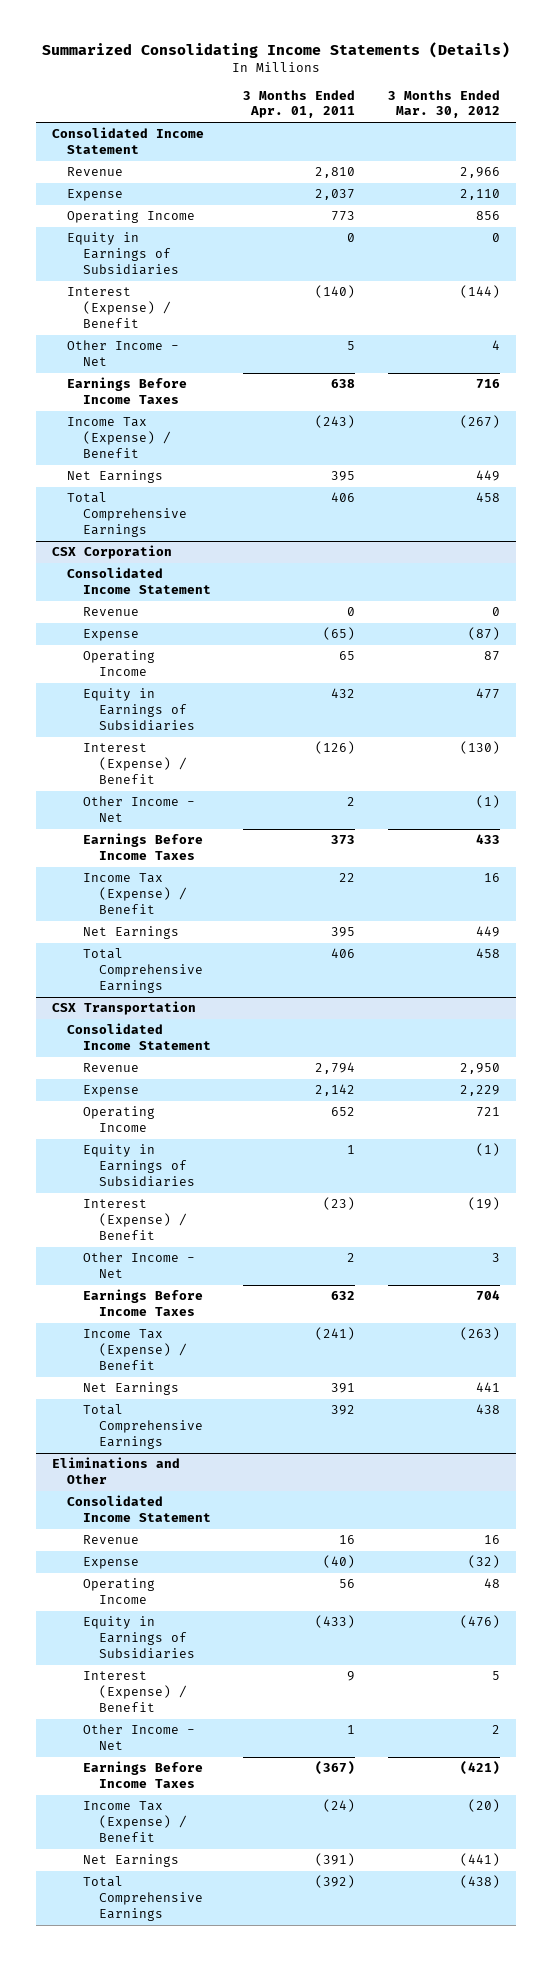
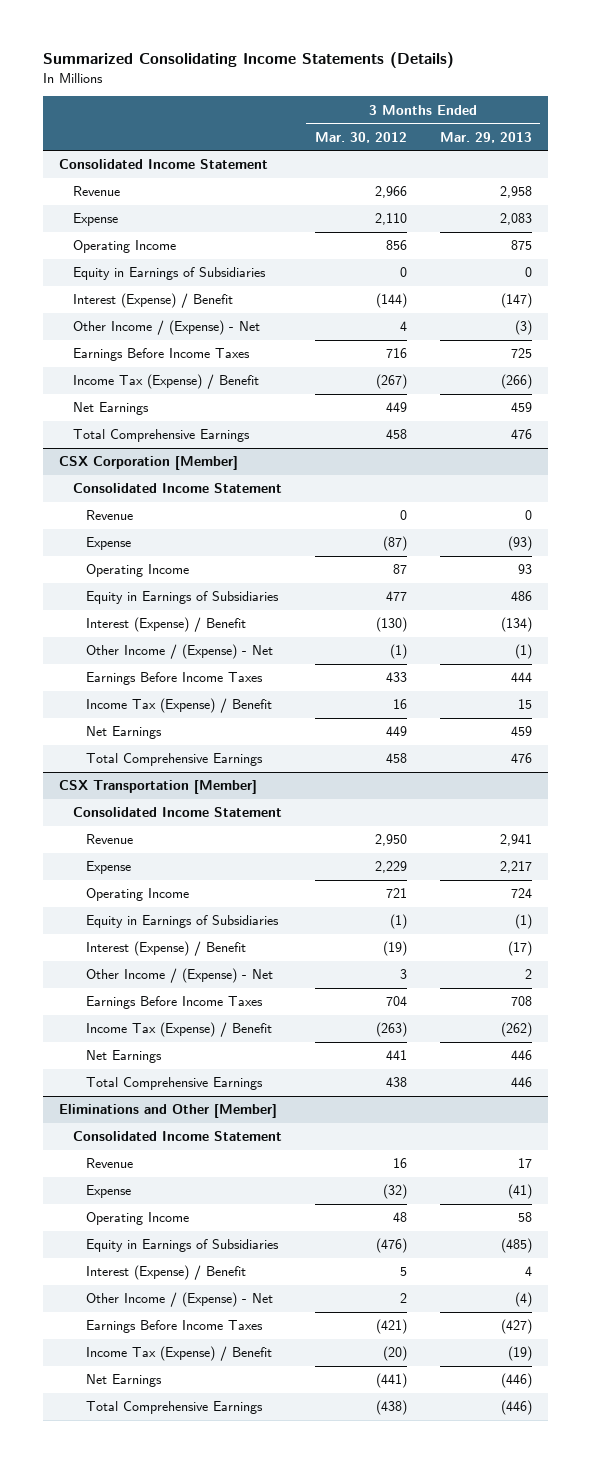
- | 3 Months Ended Apr. 01, 2011 | 3 Months Ended Mar. 30, 2012
+ | 3 Months Ended Mar. 30, 2012 | 3 Months Ended Mar. 29, 2013
- Other Income - Net | 5 | 4
+ Other Income / (Expense) - Net | 4 | (3)
- CSX Corporation
+ CSX Corporation [Member]
- Other Income - Net | 2 | (1)
+ Other Income / (Expense) - Net | (1) | (1)
- CSX Transportation
+ CSX Transportation [Member]
- Other Income - Net | 2 | 3
+ Other Income / (Expense) - Net | 3 | 2
- Eliminations and Other
+ Eliminations and Other [Member]
- Other Income - Net | 1 | 2
+ Other Income / (Expense) - Net | 2 | (4)

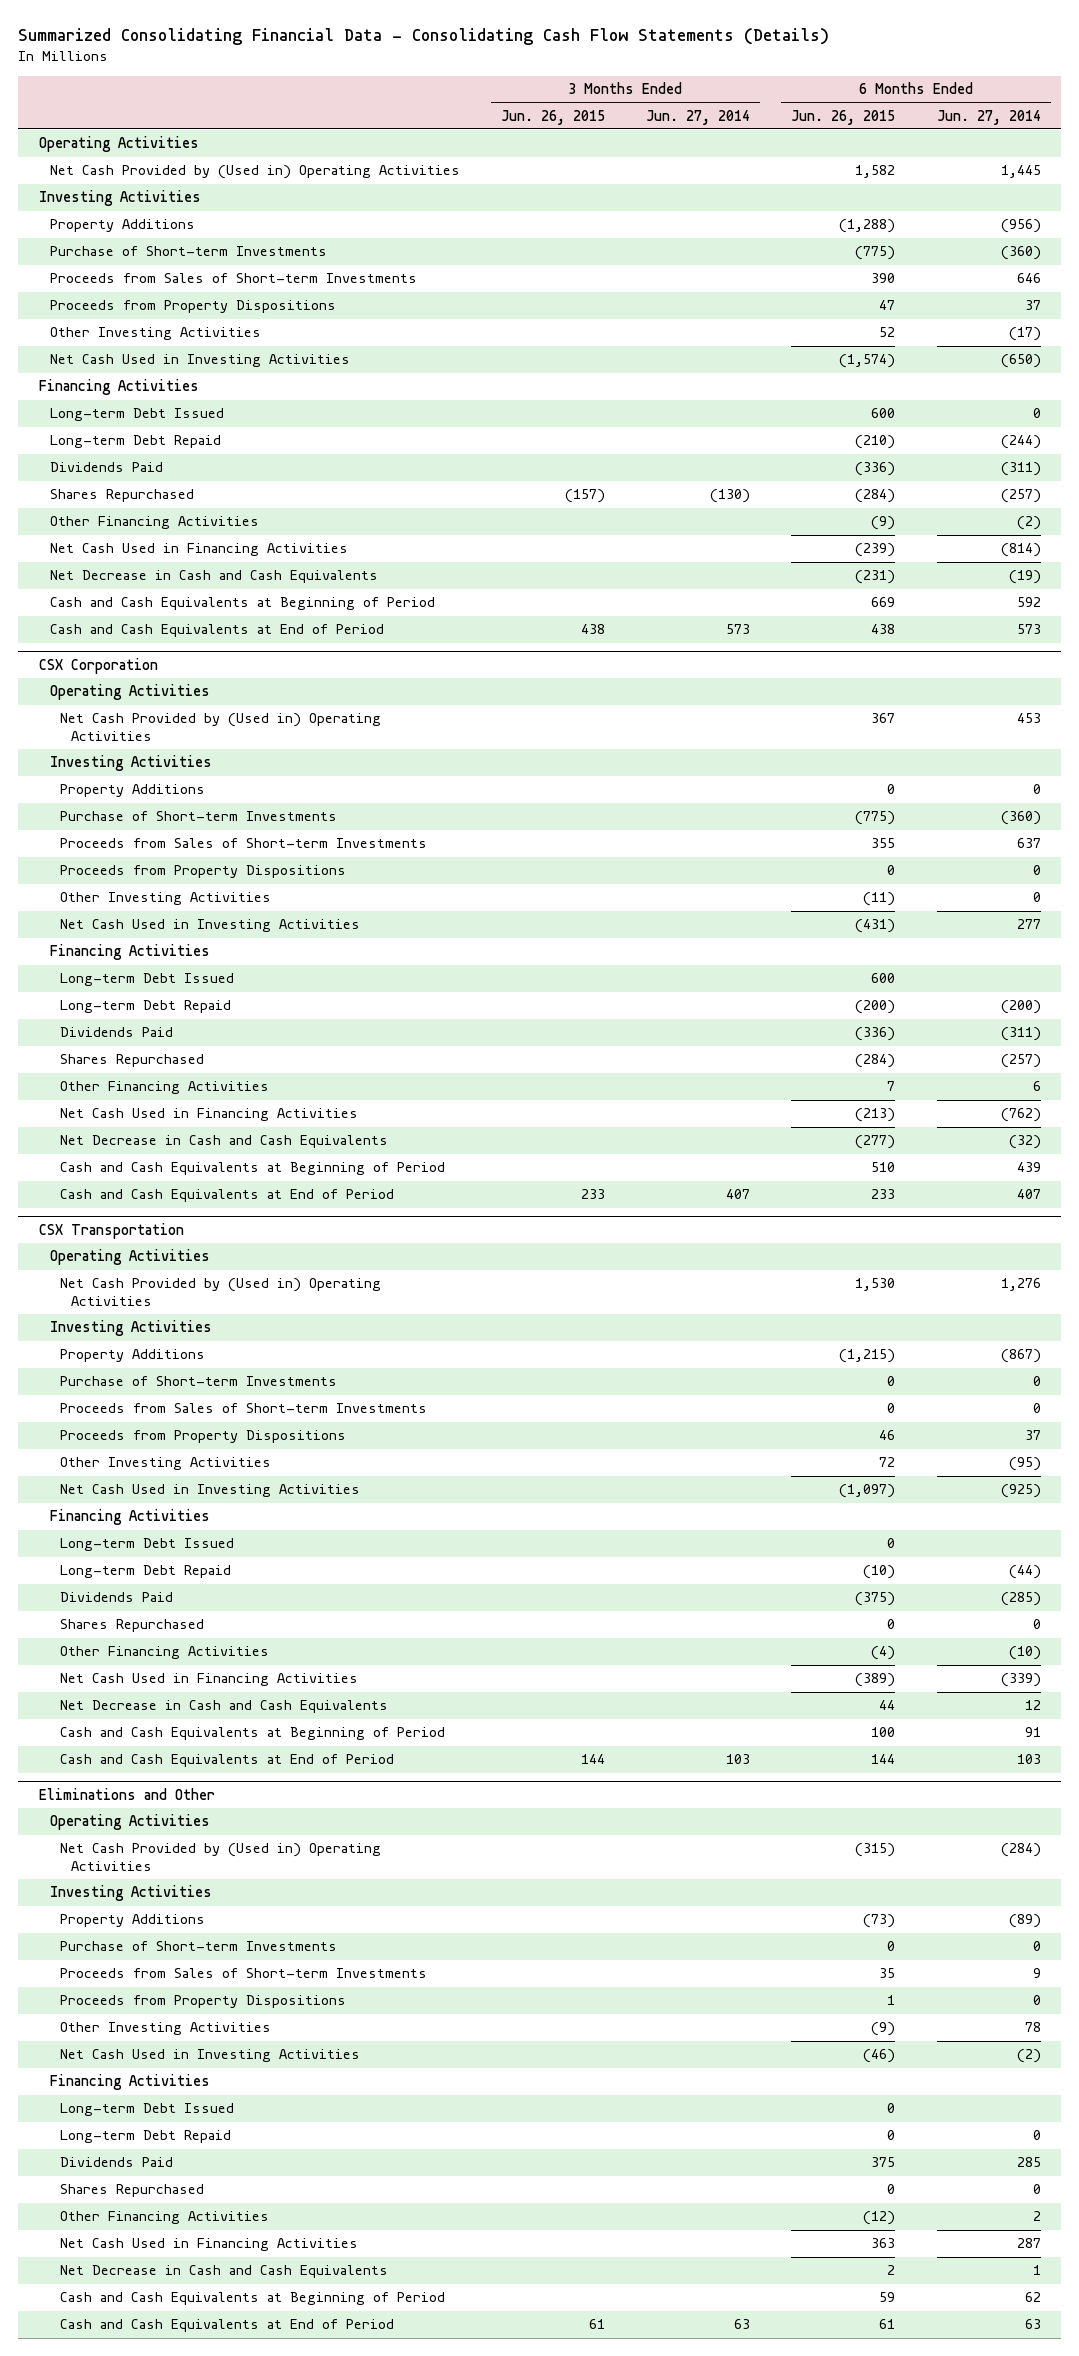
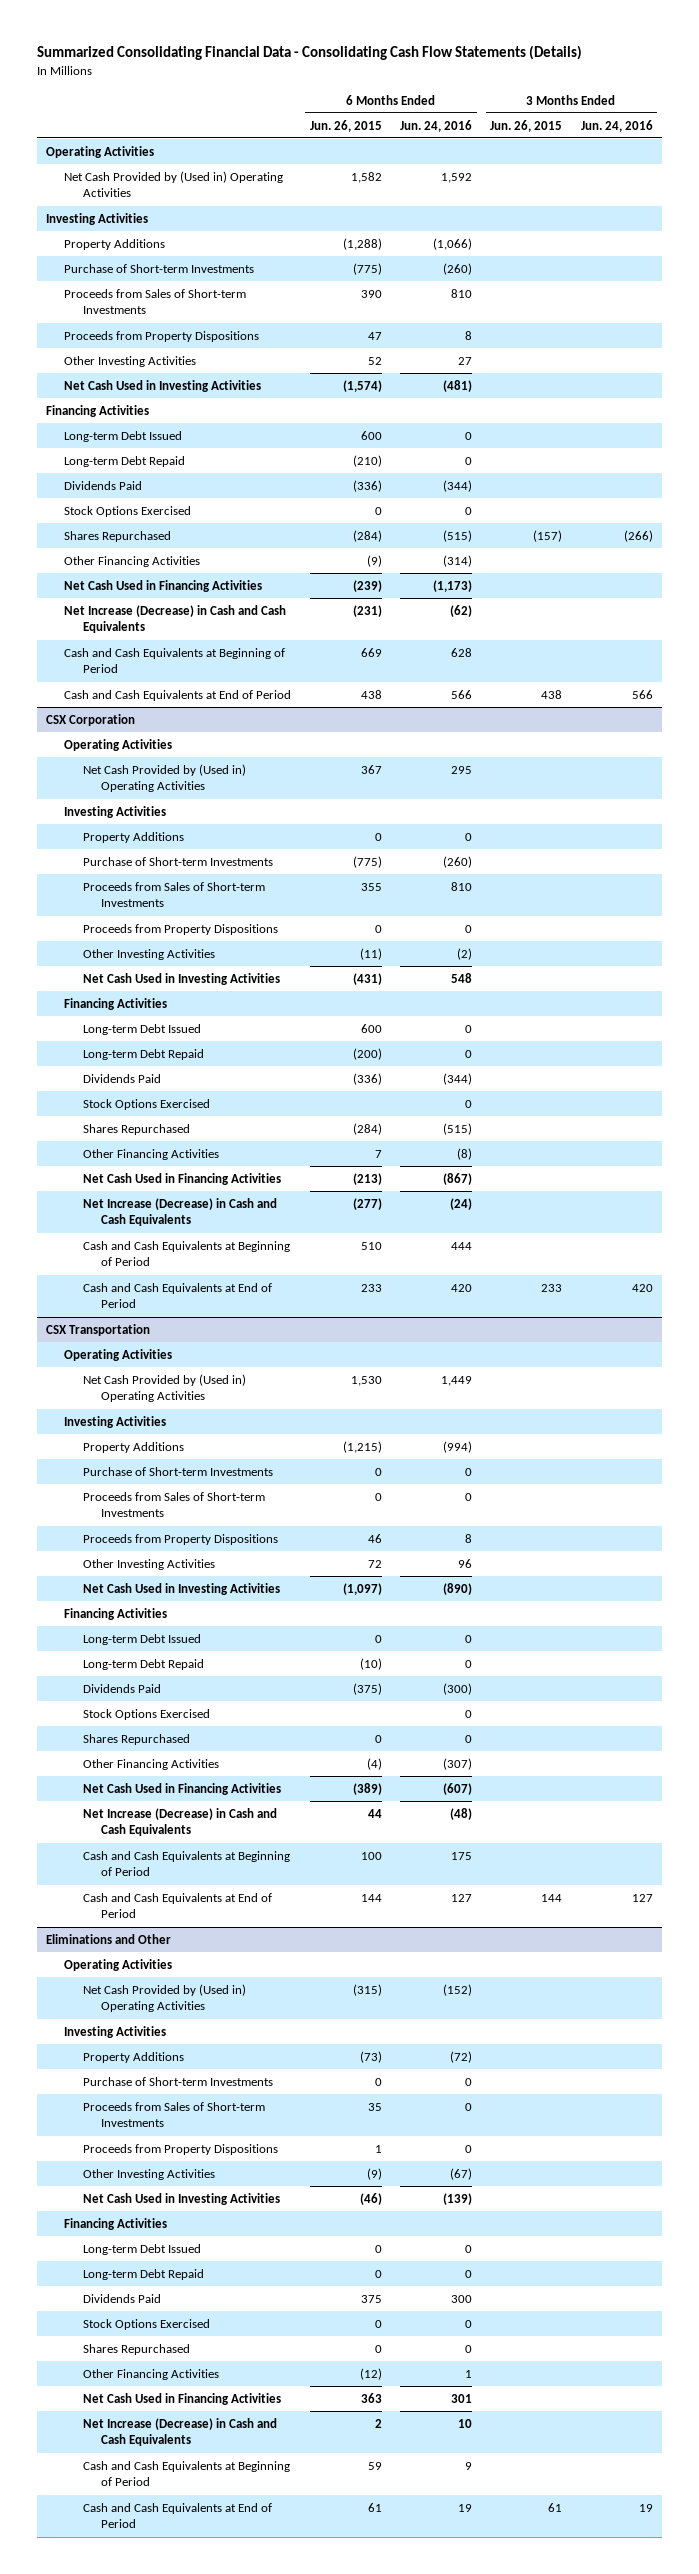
- | 3 Months Ended Jun. 26, 2015 | 3 Months Ended Jun. 27, 2014 | 6 Months Ended Jun. 26, 2015 | 6 Months Ended Jun. 27, 2014
+ | 6 Months Ended Jun. 26, 2015 | 6 Months Ended Jun. 24, 2016 | 3 Months Ended Jun. 26, 2015 | 3 Months Ended Jun. 24, 2016
+ Stock Options Exercised | 0 | 0 | |
- Net Decrease in Cash and Cash Equivalents | | | (231) | (19)
+ Net Increase (Decrease) in Cash and Cash Equivalents | (231) | (62) | |
@ CSX Corporation
+ Stock Options Exercised | | 0 | |
- Net Decrease in Cash and Cash Equivalents | | | (277) | (32)
+ Net Increase (Decrease) in Cash and Cash Equivalents | (277) | (24) | |
@ CSX Transportation
+ Stock Options Exercised | | 0 | |
- Net Decrease in Cash and Cash Equivalents | | | 44 | 12
+ Net Increase (Decrease) in Cash and Cash Equivalents | 44 | (48) | |
@ Eliminations and Other
+ Stock Options Exercised | 0 | 0 | |
- Net Decrease in Cash and Cash Equivalents | | | 2 | 1
+ Net Increase (Decrease) in Cash and Cash Equivalents | 2 | 10 | |

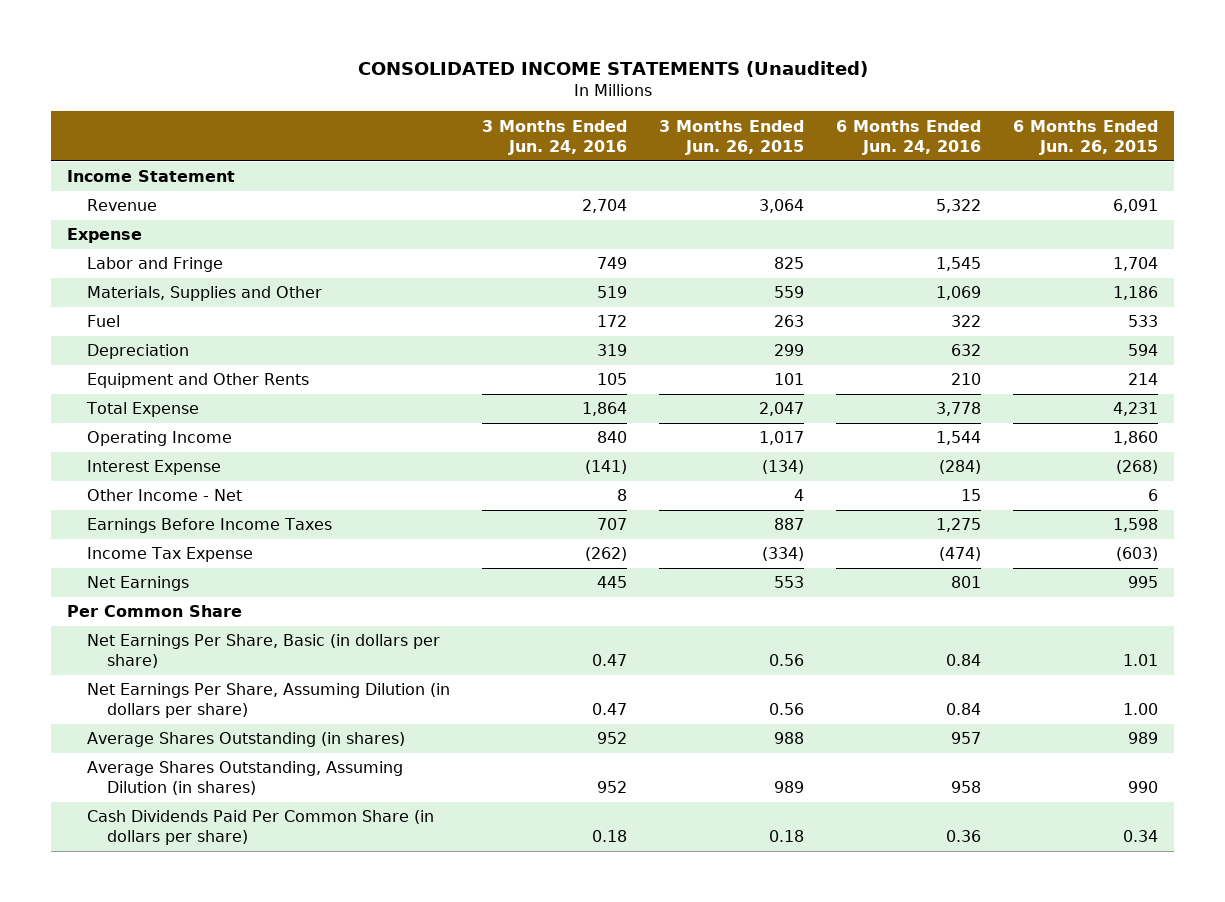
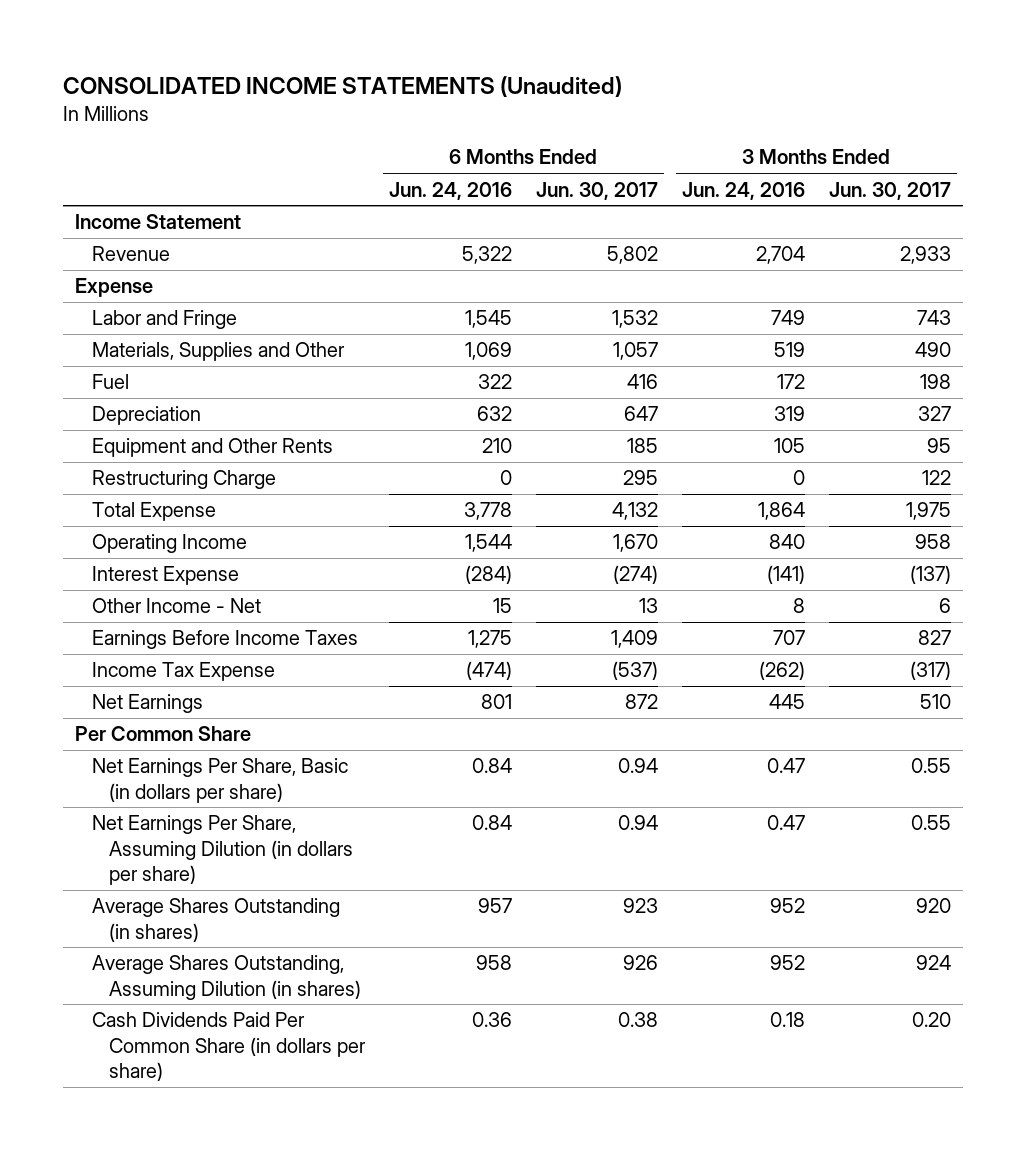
- | 3 Months Ended Jun. 24, 2016 | 3 Months Ended Jun. 26, 2015 | 6 Months Ended Jun. 24, 2016 | 6 Months Ended Jun. 26, 2015
+ | 6 Months Ended Jun. 24, 2016 | 6 Months Ended Jun. 30, 2017 | 3 Months Ended Jun. 24, 2016 | 3 Months Ended Jun. 30, 2017
+ Restructuring Charge | 0 | 295 | 0 | 122

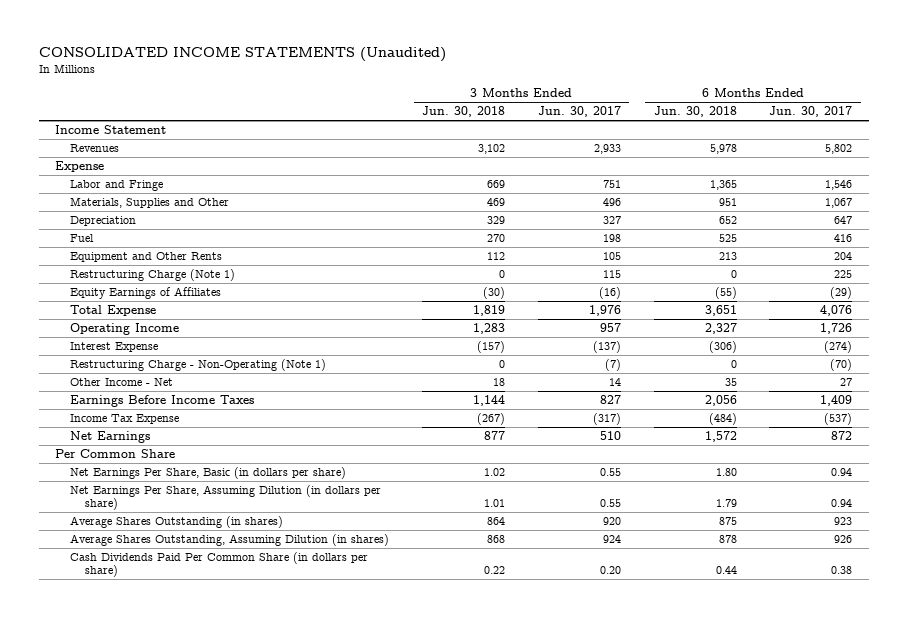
- | 6 Months Ended Jun. 24, 2016 | 6 Months Ended Jun. 30, 2017 | 3 Months Ended Jun. 24, 2016 | 3 Months Ended Jun. 30, 2017
+ | 3 Months Ended Jun. 30, 2018 | 3 Months Ended Jun. 30, 2017 | 6 Months Ended Jun. 30, 2018 | 6 Months Ended Jun. 30, 2017
- Revenue | 5,322 | 5,802 | 2,704 | 2,933
+ Revenues | 3,102 | 2,933 | 5,978 | 5,802
- Labor and Fringe | 1,545 | 1,532 | 749 | 743
- Materials, Supplies and Other | 1,069 | 1,057 | 519 | 490
+ Labor and Fringe | 669 | 751 | 1,365 | 1,546
+ Materials, Supplies and Other | 469 | 496 | 951 | 1,067
- Equipment and Other Rents | 210 | 185 | 105 | 95
- Restructuring Charge | 0 | 295 | 0 | 122
- Total Expense | 3,778 | 4,132 | 1,864 | 1,975
- Operating Income | 1,544 | 1,670 | 840 | 958
moved down: Fuel | 270 | 198 | 525 | 416
+ Equipment and Other Rents | 112 | 105 | 213 | 204
+ Restructuring Charge (Note 1) | 0 | 115 | 0 | 225
+ Equity Earnings of Affiliates | (30) | (16) | (55) | (29)
+ Total Expense | 1,819 | 1,976 | 3,651 | 4,076
+ Operating Income | 1,283 | 957 | 2,327 | 1,726
- Other Income - Net | 15 | 13 | 8 | 6
+ Restructuring Charge - Non-Operating (Note 1) | 0 | (7) | 0 | (70)
+ Other Income - Net | 18 | 14 | 35 | 27

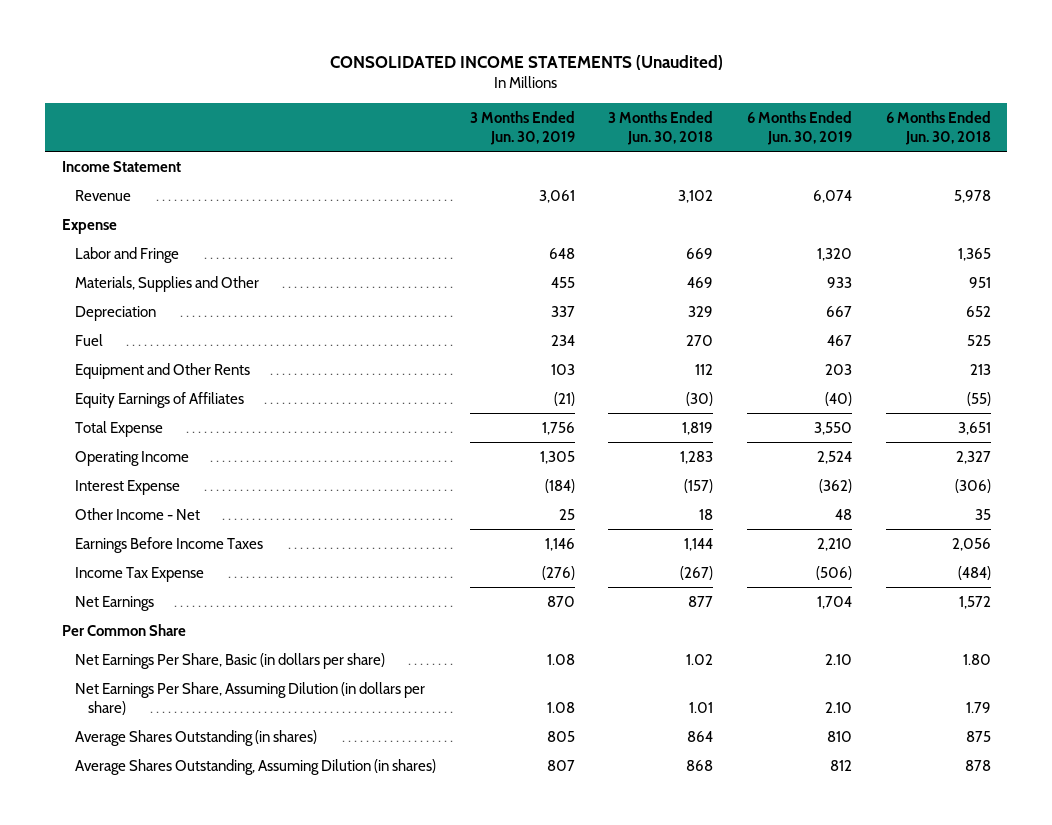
- | 3 Months Ended Jun. 30, 2018 | 3 Months Ended Jun. 30, 2017 | 6 Months Ended Jun. 30, 2018 | 6 Months Ended Jun. 30, 2017
+ | 3 Months Ended Jun. 30, 2019 | 3 Months Ended Jun. 30, 2018 | 6 Months Ended Jun. 30, 2019 | 6 Months Ended Jun. 30, 2018
- Revenues | 3,102 | 2,933 | 5,978 | 5,802
+ Revenue | 3,061 | 3,102 | 6,074 | 5,978
- Restructuring Charge (Note 1) | 0 | 115 | 0 | 225
- Restructuring Charge - Non-Operating (Note 1) | 0 | (7) | 0 | (70)
- Cash Dividends Paid Per Common Share (in dollars per share) | 0.22 | 0.20 | 0.44 | 0.38

